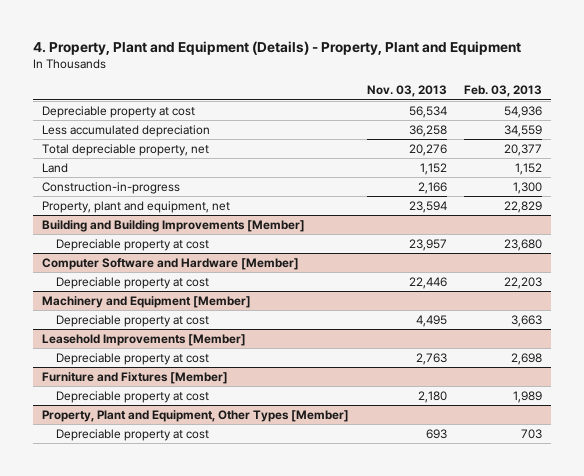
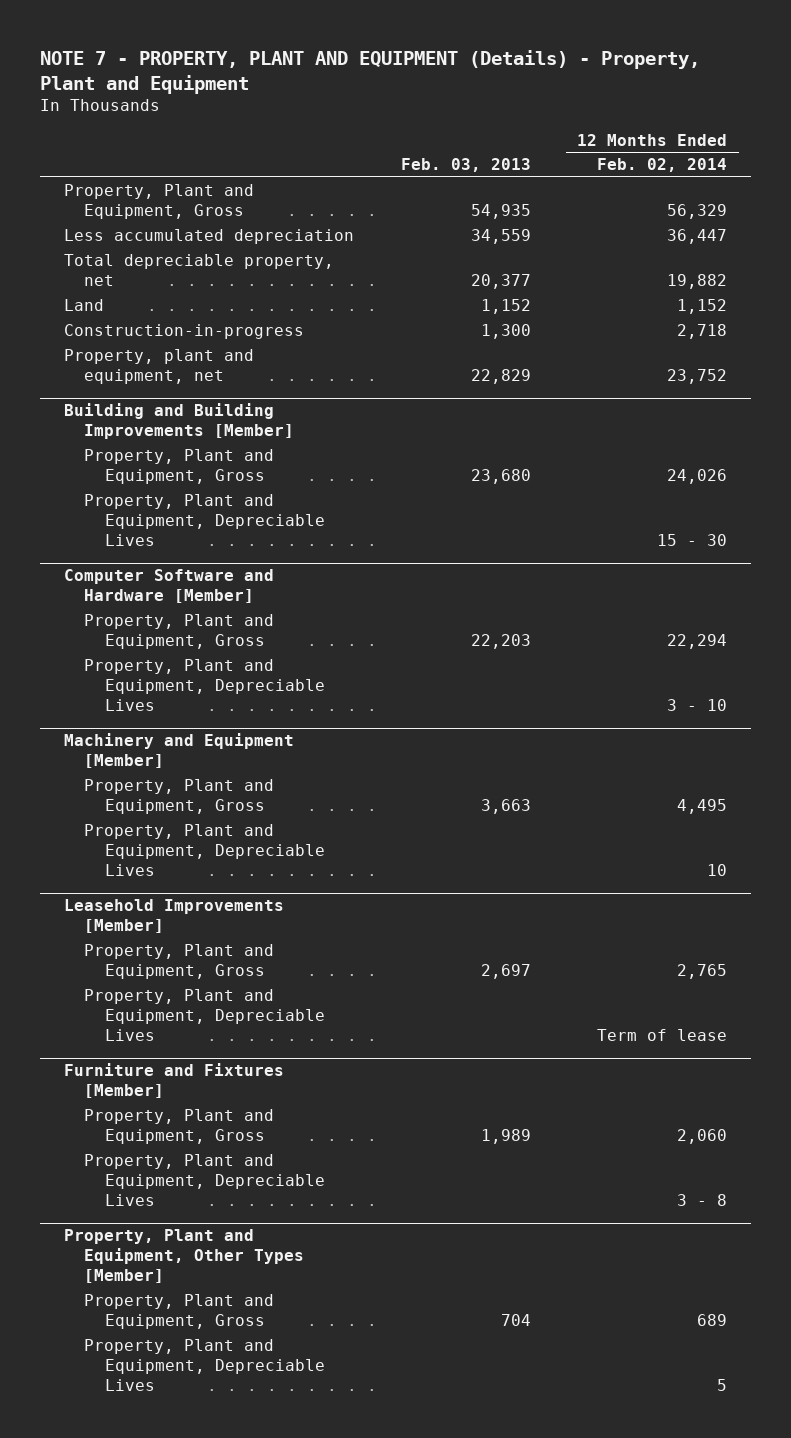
- 4. Property, Plant and Equipment (Details) - Property, Plant and Equipment
+ NOTE 7 - PROPERTY, PLANT AND EQUIPMENT (Details) - Property, Plant and Equipment
- | Nov. 03, 2013 | Feb. 03, 2013
+ | Feb. 03, 2013 | 12 Months Ended Feb. 02, 2014
- Depreciable property at cost | 56,534 | 54,936
+ Property, Plant and Equipment, Gross | 54,935 | 56,329
@ Building and Building Improvements [Member]
- Depreciable property at cost | 23,957 | 23,680
+ Property, Plant and Equipment, Gross | 23,680 | 24,026
+ Property, Plant and Equipment, Depreciable Lives | | 15 - 30
@ Computer Software and Hardware [Member]
- Depreciable property at cost | 22,446 | 22,203
+ Property, Plant and Equipment, Gross | 22,203 | 22,294
+ Property, Plant and Equipment, Depreciable Lives | | 3 - 10
@ Machinery and Equipment [Member]
- Depreciable property at cost | 4,495 | 3,663
+ Property, Plant and Equipment, Gross | 3,663 | 4,495
+ Property, Plant and Equipment, Depreciable Lives | | 10
@ Leasehold Improvements [Member]
- Depreciable property at cost | 2,763 | 2,698
+ Property, Plant and Equipment, Gross | 2,697 | 2,765
+ Property, Plant and Equipment, Depreciable Lives | | Term of lease
@ Furniture and Fixtures [Member]
- Depreciable property at cost | 2,180 | 1,989
+ Property, Plant and Equipment, Gross | 1,989 | 2,060
+ Property, Plant and Equipment, Depreciable Lives | | 3 - 8
@ Property, Plant and Equipment, Other Types [Member]
- Depreciable property at cost | 693 | 703
+ Property, Plant and Equipment, Gross | 704 | 689
+ Property, Plant and Equipment, Depreciable Lives | | 5

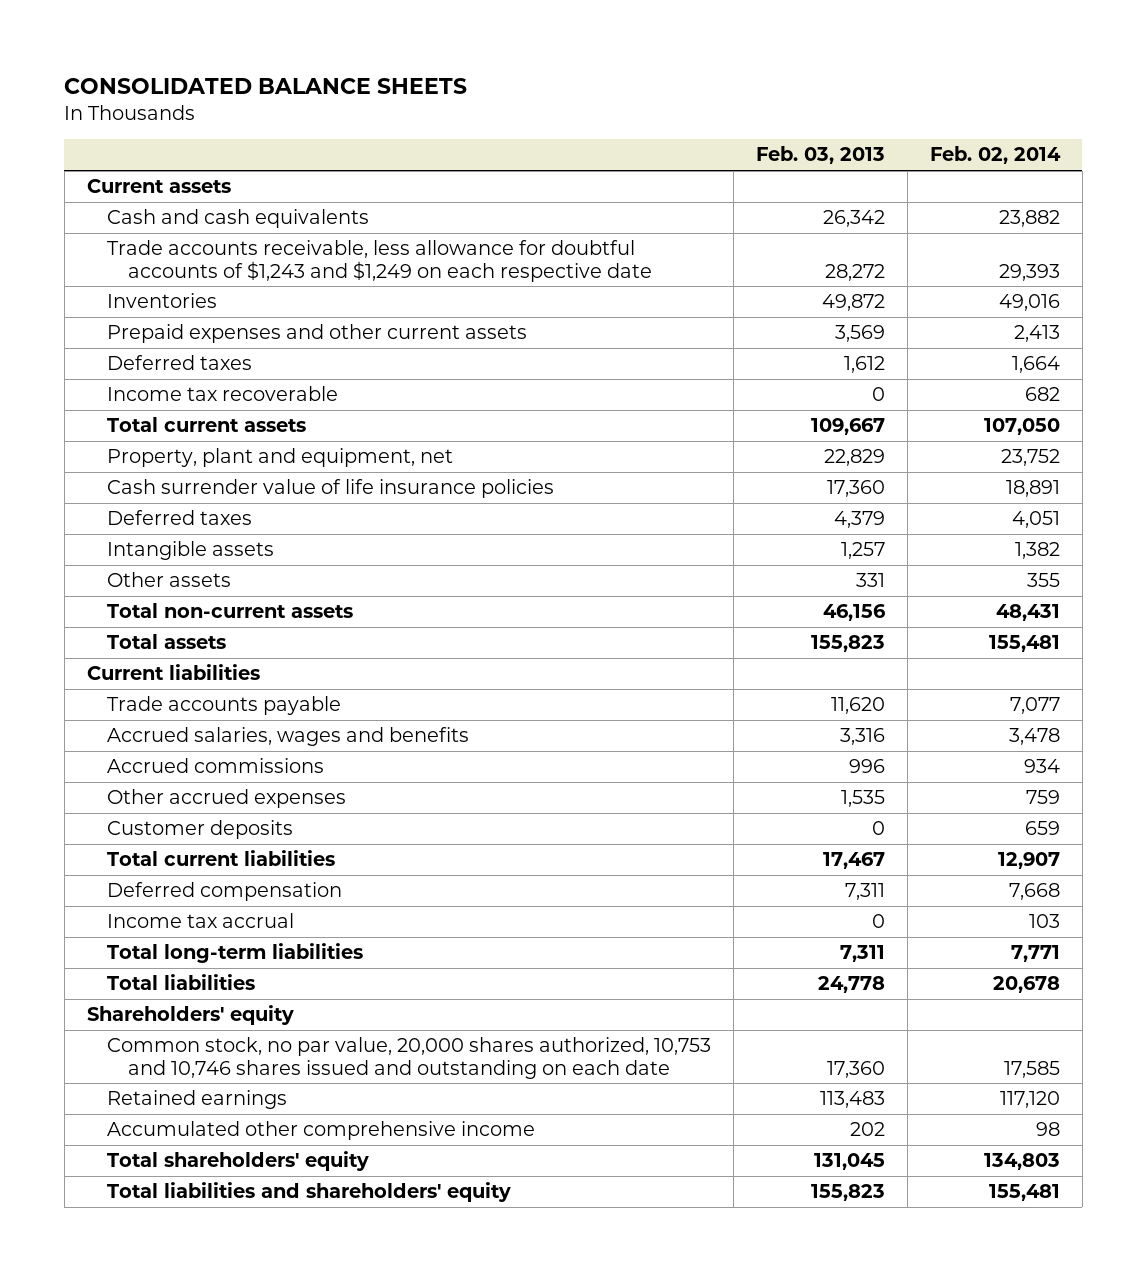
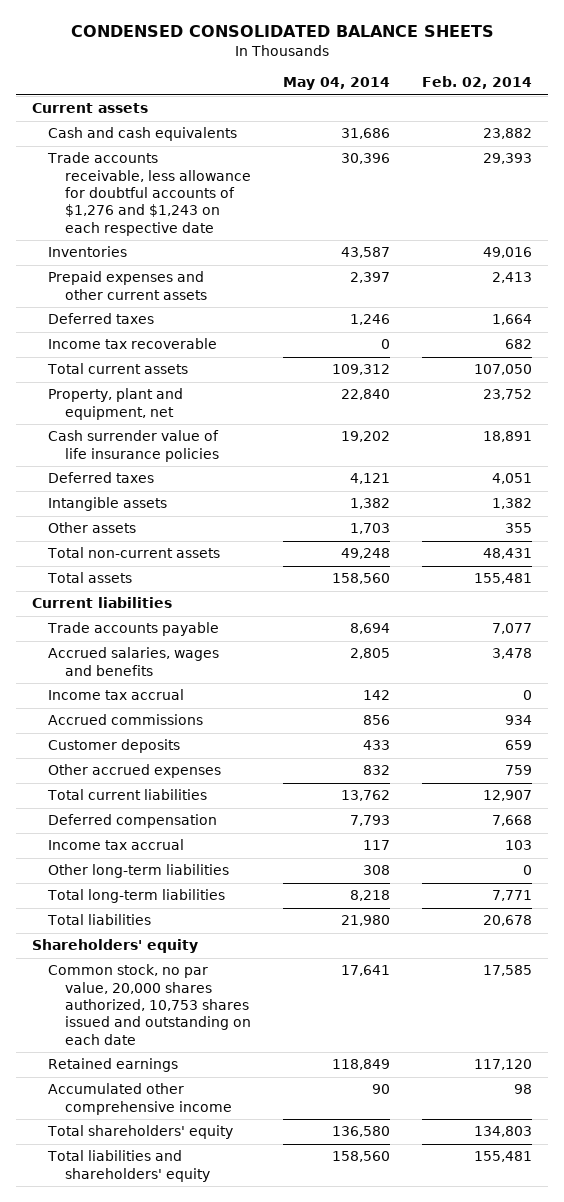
- CONSOLIDATED BALANCE SHEETS
+ CONDENSED CONSOLIDATED BALANCE SHEETS
- | Feb. 03, 2013 | Feb. 02, 2014
+ | May 04, 2014 | Feb. 02, 2014
- Trade accounts receivable, less allowance for doubtful accounts of $1,243 and $1,249 on each respective date | 28,272 | 29,393
+ Trade accounts receivable, less allowance for doubtful accounts of $1,276 and $1,243 on each respective date | 30,396 | 29,393
+ Income tax accrual | 142 | 0
moved down: Other accrued expenses | 832 | 759
+ Other long-term liabilities | 308 | 0
- Common stock, no par value, 20,000 shares authorized, 10,753 and 10,746 shares issued and outstanding on each date | 17,360 | 17,585
+ Common stock, no par value, 20,000 shares authorized, 10,753 shares issued and outstanding on each date | 17,641 | 17,585

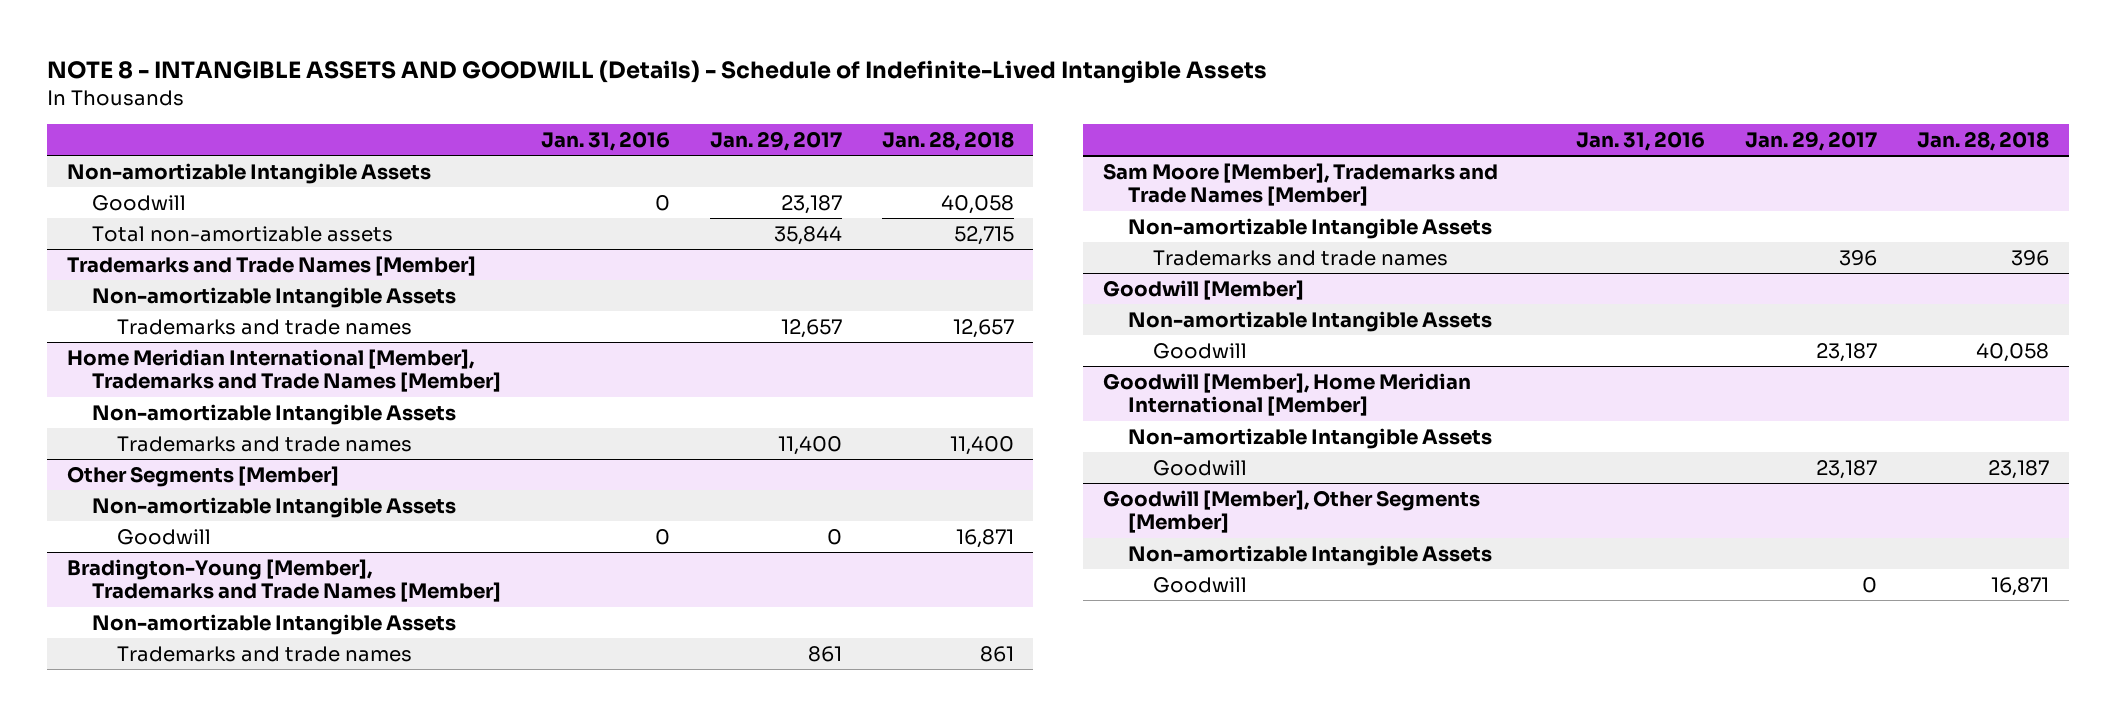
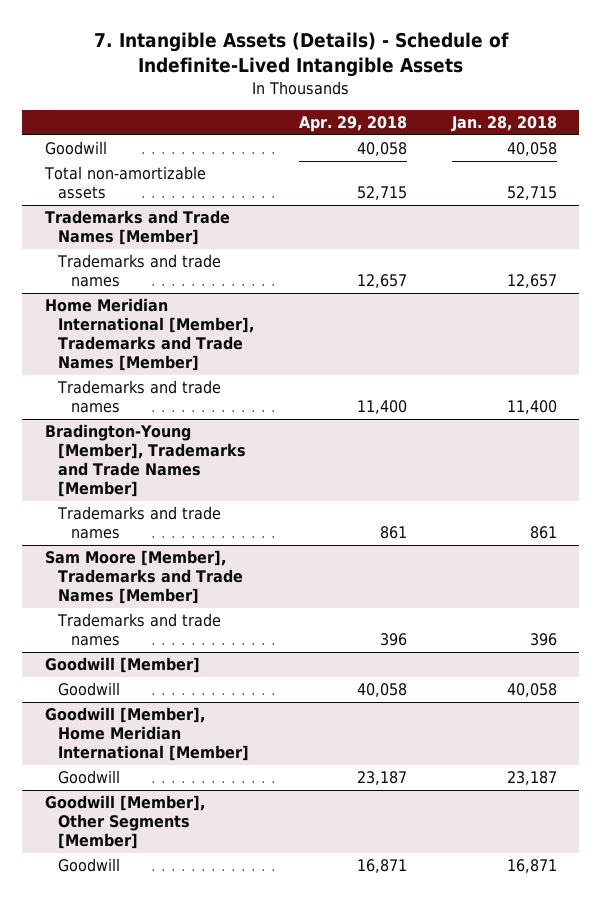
- NOTE 8 - INTANGIBLE ASSETS AND GOODWILL (Details) - Schedule of Indefinite-Lived Intangible Assets
+ 7. Intangible Assets (Details) - Schedule of Indefinite-Lived Intangible Assets
- | Jan. 31, 2016 | Jan. 29, 2017 | Jan. 28, 2018
+ | Apr. 29, 2018 | Jan. 28, 2018
- Non-amortizable Intangible Assets
@ Trademarks and Trade Names [Member]
- Non-amortizable Intangible Assets
@ Home Meridian International [Member], Trademarks and Trade Names [Member]
- Non-amortizable Intangible Assets
- Other Segments [Member]
- Non-amortizable Intangible Assets
- Goodwill | 0 | 0 | 16,871
@ Bradington-Young [Member], Trademarks and Trade Names [Member]
- Non-amortizable Intangible Assets
@ Sam Moore [Member], Trademarks and Trade Names [Member]
- Non-amortizable Intangible Assets
@ Goodwill [Member]
- Non-amortizable Intangible Assets
@ Goodwill [Member], Home Meridian International [Member]
- Non-amortizable Intangible Assets
@ Goodwill [Member], Other Segments [Member]
- Non-amortizable Intangible Assets

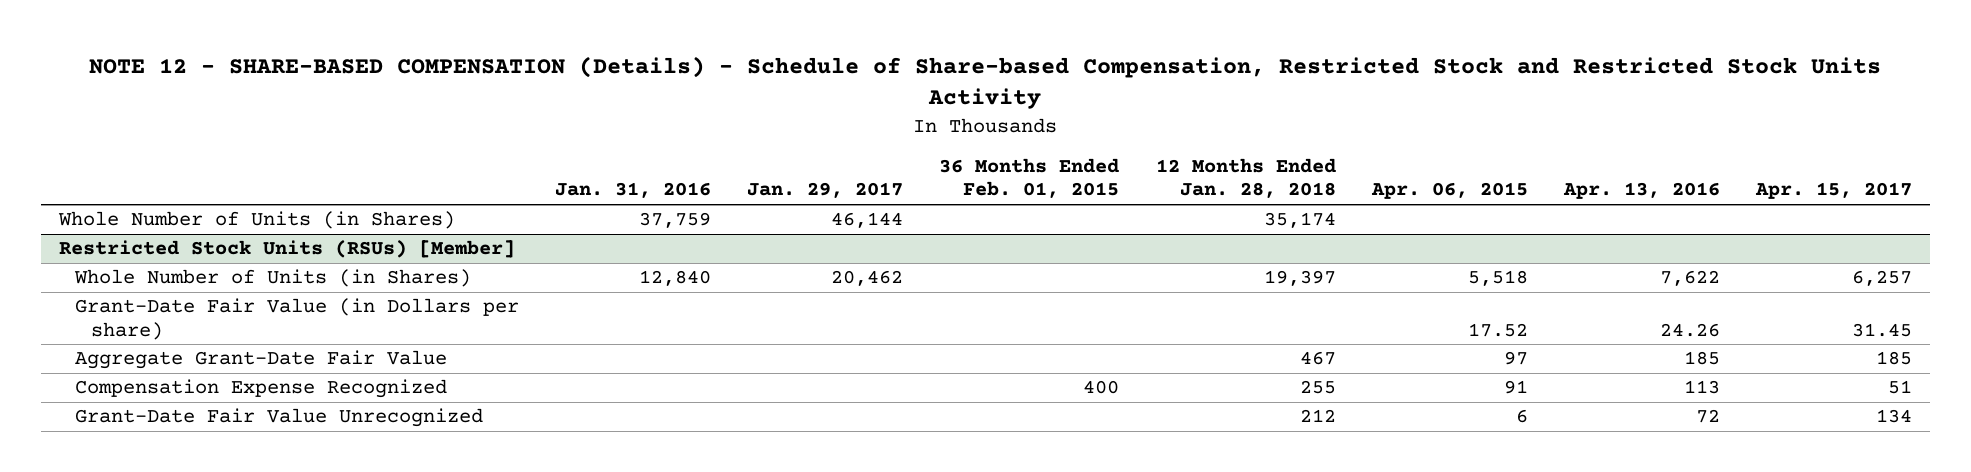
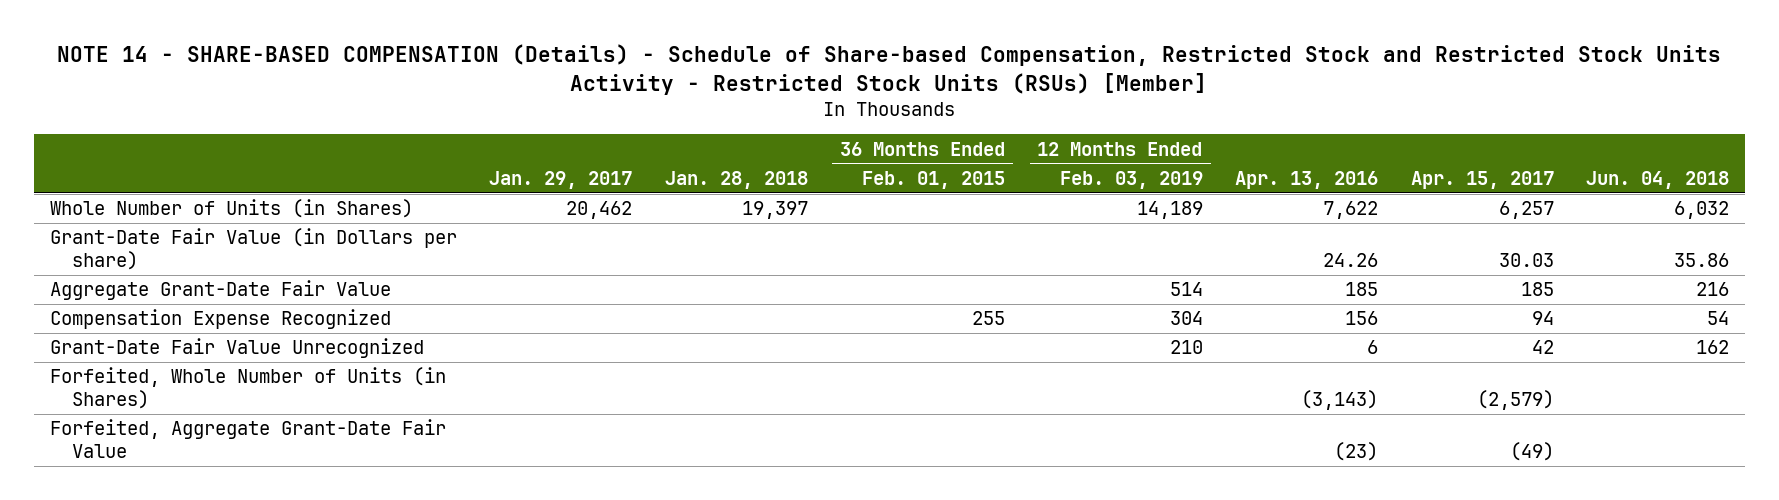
- NOTE 12 - SHARE-BASED COMPENSATION (Details) - Schedule of Share-based Compensation, Restricted Stock and Restricted Stock Units Activity
+ NOTE 14 - SHARE-BASED COMPENSATION (Details) - Schedule of Share-based Compensation, Restricted Stock and Restricted Stock Units Activity - Restricted Stock Units (RSUs) [Member]
- | Jan. 31, 2016 | Jan. 29, 2017 | 36 Months Ended Feb. 01, 2015 | 12 Months Ended Jan. 28, 2018 | Apr. 06, 2015 | Apr. 13, 2016 | Apr. 15, 2017
+ | Jan. 29, 2017 | Jan. 28, 2018 | 36 Months Ended Feb. 01, 2015 | 12 Months Ended Feb. 03, 2019 | Apr. 13, 2016 | Apr. 15, 2017 | Jun. 04, 2018
- Whole Number of Units (in Shares) | 37,759 | 46,144 | | 35,174 | | |
- Restricted Stock Units (RSUs) [Member]
- Grant-Date Fair Value (in Dollars per share) | | | | | 17.52 | 24.26 | 31.45
+ Grant-Date Fair Value (in Dollars per share) | | | | | 24.26 | 30.03 | 35.86
- Compensation Expense Recognized | | | 400 | 255 | 91 | 113 | 51
- Grant-Date Fair Value Unrecognized | | | | 212 | 6 | 72 | 134
+ Compensation Expense Recognized | | | 255 | 304 | 156 | 94 | 54
+ Grant-Date Fair Value Unrecognized | | | | 210 | 6 | 42 | 162
+ Forfeited, Whole Number of Units (in Shares) | | | | | (3,143) | (2,579) |
+ Forfeited, Aggregate Grant-Date Fair Value | | | | | (23) | (49) |

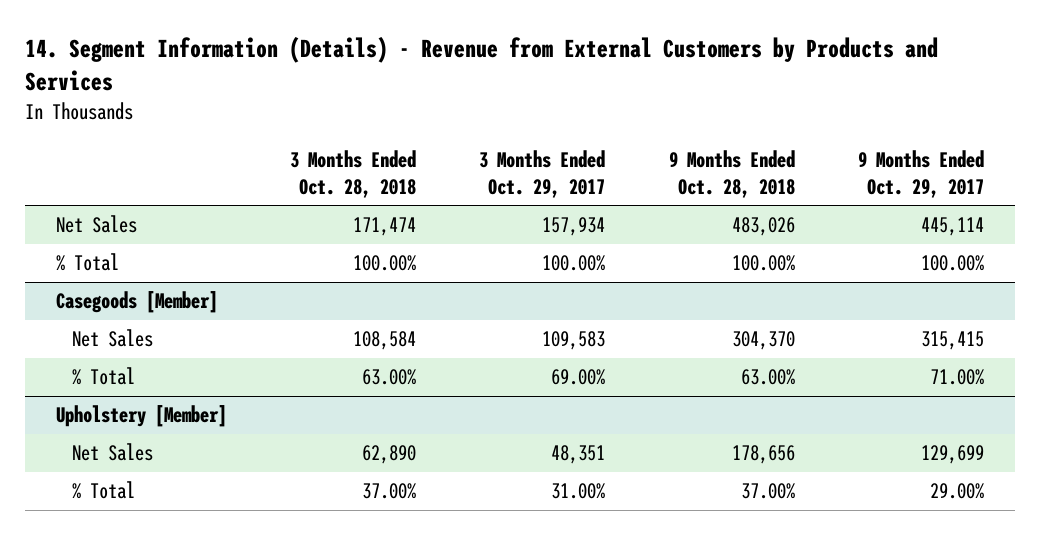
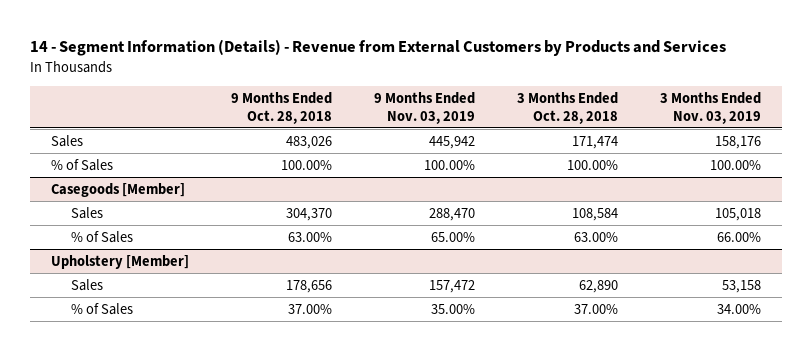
- 14. Segment Information (Details) - Revenue from External Customers by Products and Services
+ 14 - Segment Information (Details) - Revenue from External Customers by Products and Services
- | 3 Months Ended Oct. 28, 2018 | 3 Months Ended Oct. 29, 2017 | 9 Months Ended Oct. 28, 2018 | 9 Months Ended Oct. 29, 2017
+ | 9 Months Ended Oct. 28, 2018 | 9 Months Ended Nov. 03, 2019 | 3 Months Ended Oct. 28, 2018 | 3 Months Ended Nov. 03, 2019
- Net Sales | 171,474 | 157,934 | 483,026 | 445,114
- % Total | 100.00% | 100.00% | 100.00% | 100.00%
+ Sales | 483,026 | 445,942 | 171,474 | 158,176
+ % of Sales | 100.00% | 100.00% | 100.00% | 100.00%
@ Casegoods [Member]
- Net Sales | 108,584 | 109,583 | 304,370 | 315,415
- % Total | 63.00% | 69.00% | 63.00% | 71.00%
+ Sales | 304,370 | 288,470 | 108,584 | 105,018
+ % of Sales | 63.00% | 65.00% | 63.00% | 66.00%
@ Upholstery [Member]
- Net Sales | 62,890 | 48,351 | 178,656 | 129,699
- % Total | 37.00% | 31.00% | 37.00% | 29.00%
+ Sales | 178,656 | 157,472 | 62,890 | 53,158
+ % of Sales | 37.00% | 35.00% | 37.00% | 34.00%

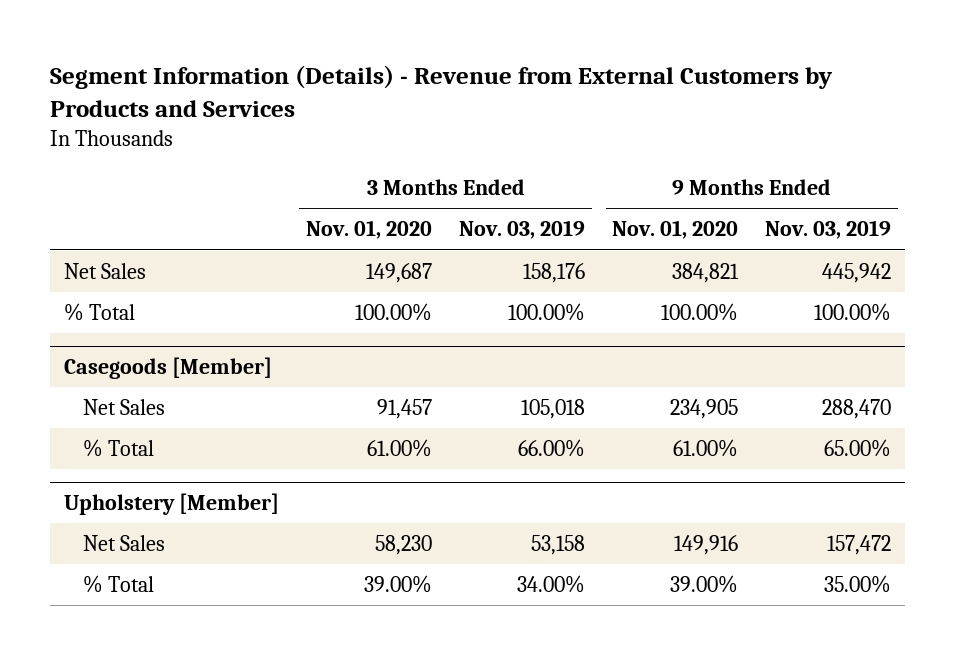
- 14 - Segment Information (Details) - Revenue from External Customers by Products and Services
+ Segment Information (Details) - Revenue from External Customers by Products and Services
- | 9 Months Ended Oct. 28, 2018 | 9 Months Ended Nov. 03, 2019 | 3 Months Ended Oct. 28, 2018 | 3 Months Ended Nov. 03, 2019
+ | 3 Months Ended Nov. 01, 2020 | 3 Months Ended Nov. 03, 2019 | 9 Months Ended Nov. 01, 2020 | 9 Months Ended Nov. 03, 2019
- Sales | 483,026 | 445,942 | 171,474 | 158,176
- % of Sales | 100.00% | 100.00% | 100.00% | 100.00%
+ Net Sales | 149,687 | 158,176 | 384,821 | 445,942
+ % Total | 100.00% | 100.00% | 100.00% | 100.00%
@ Casegoods [Member]
- Sales | 304,370 | 288,470 | 108,584 | 105,018
- % of Sales | 63.00% | 65.00% | 63.00% | 66.00%
+ Net Sales | 91,457 | 105,018 | 234,905 | 288,470
+ % Total | 61.00% | 66.00% | 61.00% | 65.00%
@ Upholstery [Member]
- Sales | 178,656 | 157,472 | 62,890 | 53,158
- % of Sales | 37.00% | 35.00% | 37.00% | 34.00%
+ Net Sales | 58,230 | 53,158 | 149,916 | 157,472
+ % Total | 39.00% | 34.00% | 39.00% | 35.00%

